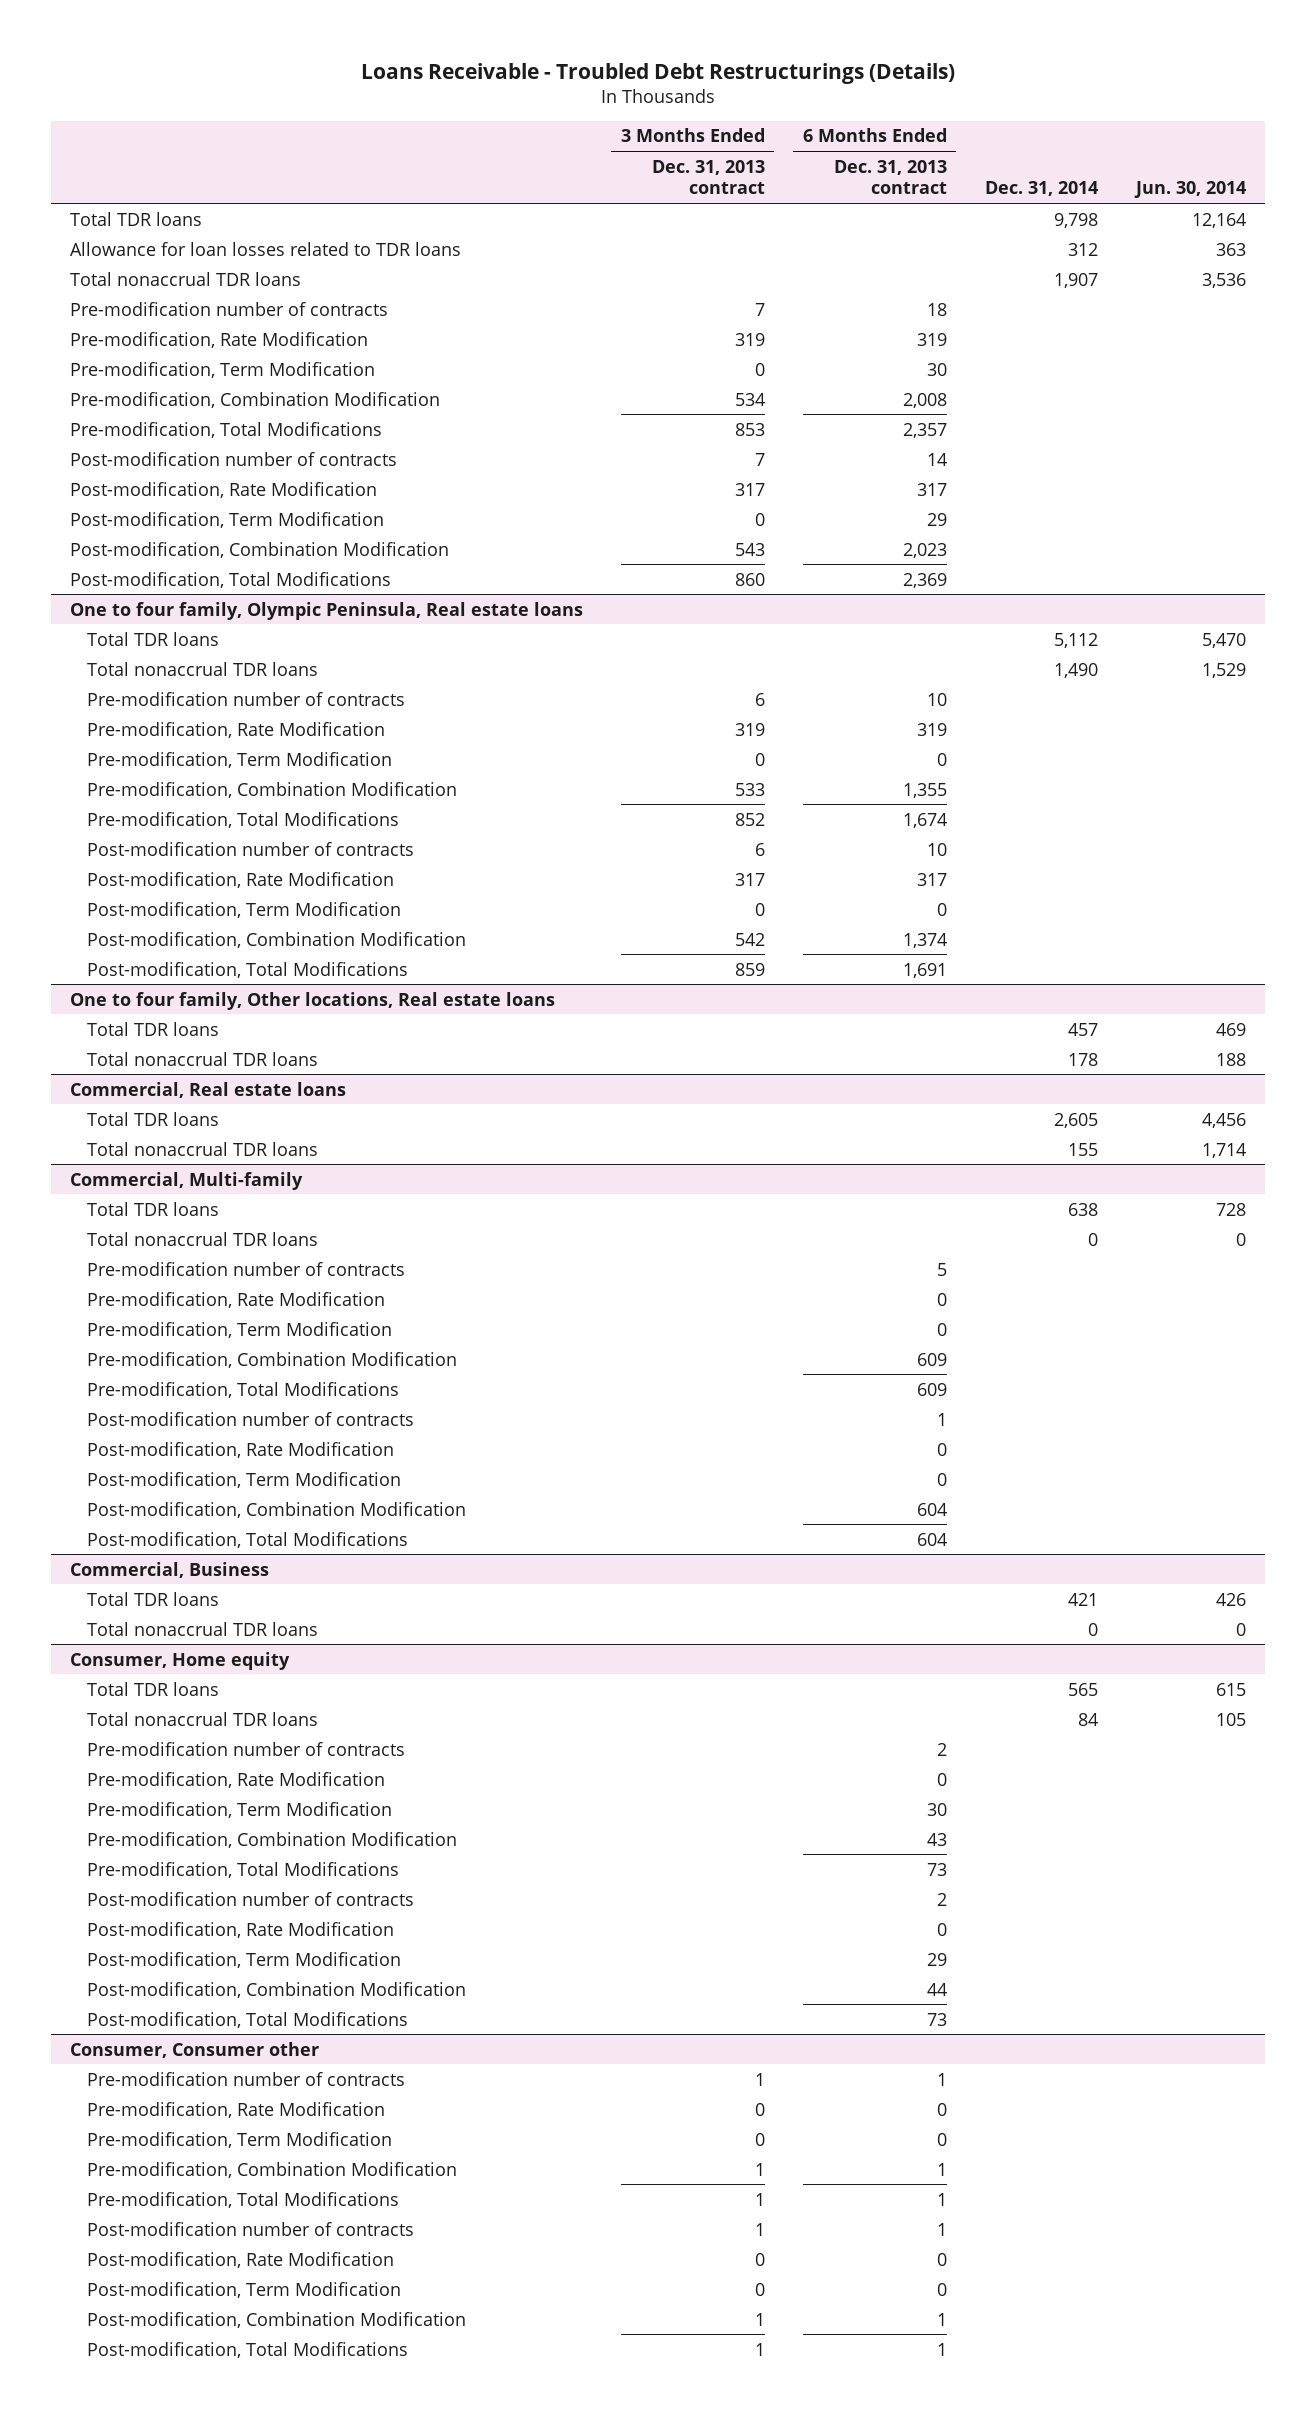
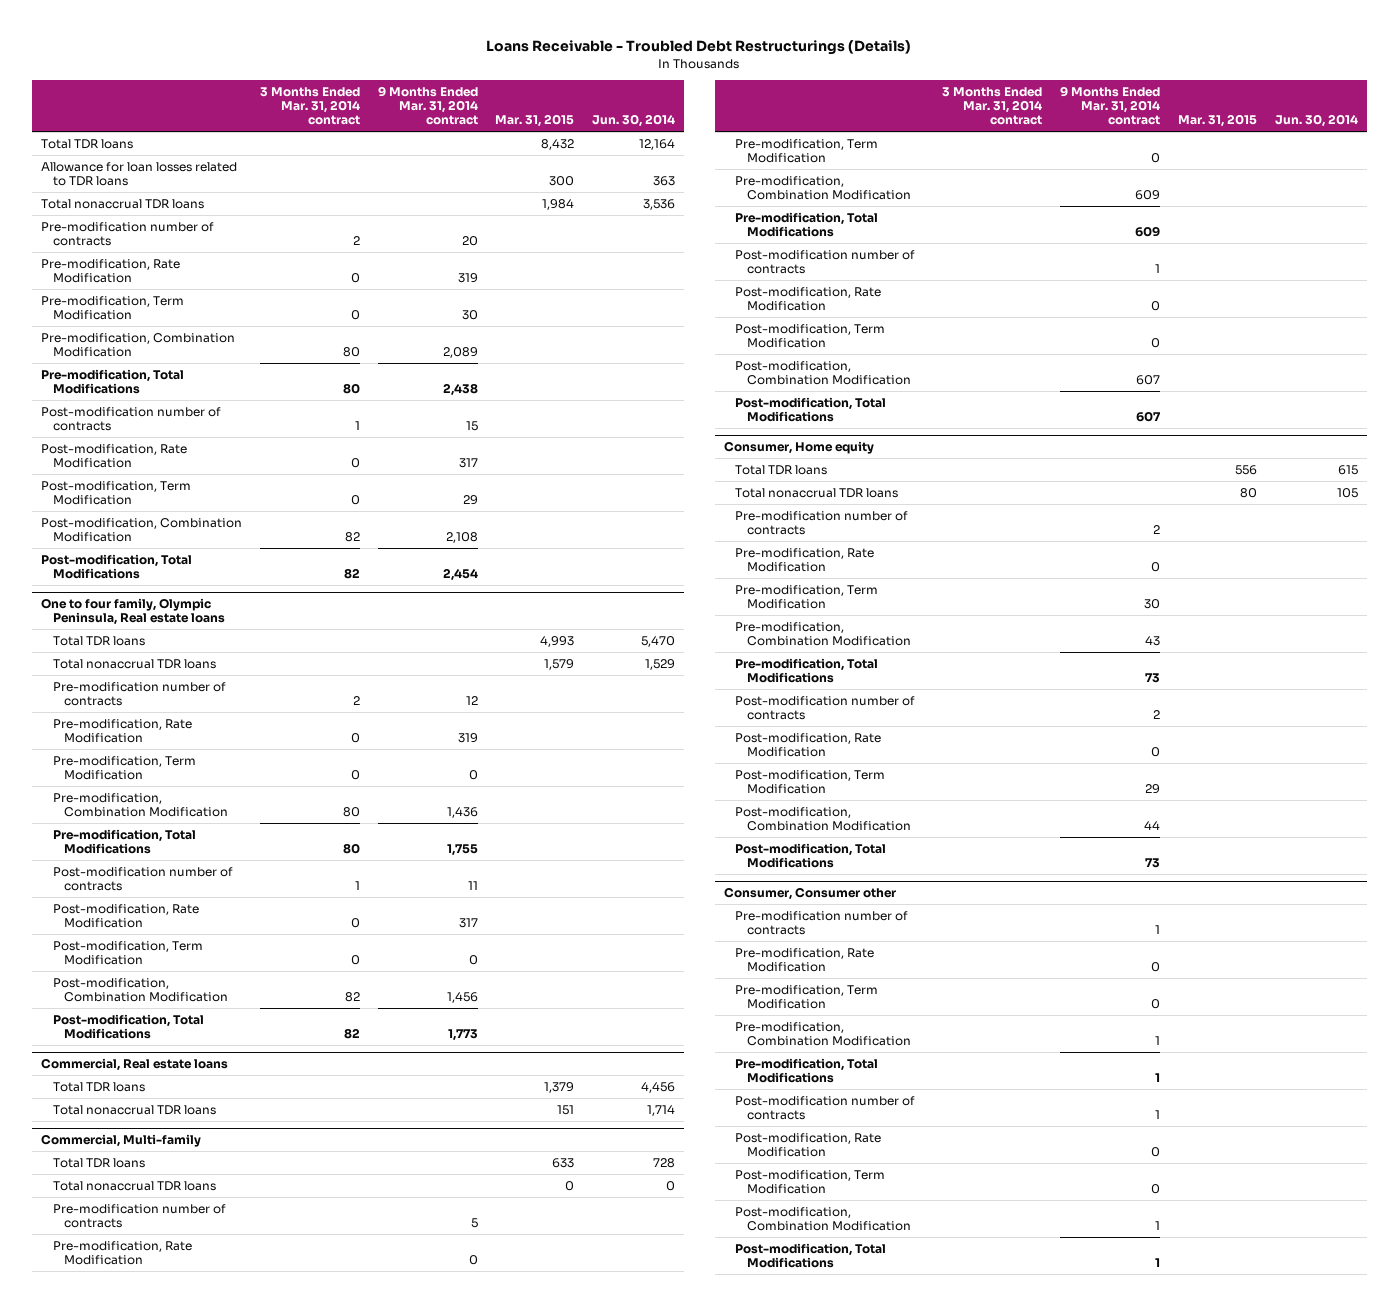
- | 3 Months Ended Dec. 31, 2013 contract | 6 Months Ended Dec. 31, 2013 contract | Dec. 31, 2014 | Jun. 30, 2014
+ | 3 Months Ended Mar. 31, 2014 contract | 9 Months Ended Mar. 31, 2014 contract | Mar. 31, 2015 | Jun. 30, 2014
- One to four family, Other locations, Real estate loans
- Total TDR loans | | | 457 | 469
- Total nonaccrual TDR loans | | | 178 | 188
- Commercial, Business
- Total TDR loans | | | 421 | 426
- Total nonaccrual TDR loans | | | 0 | 0

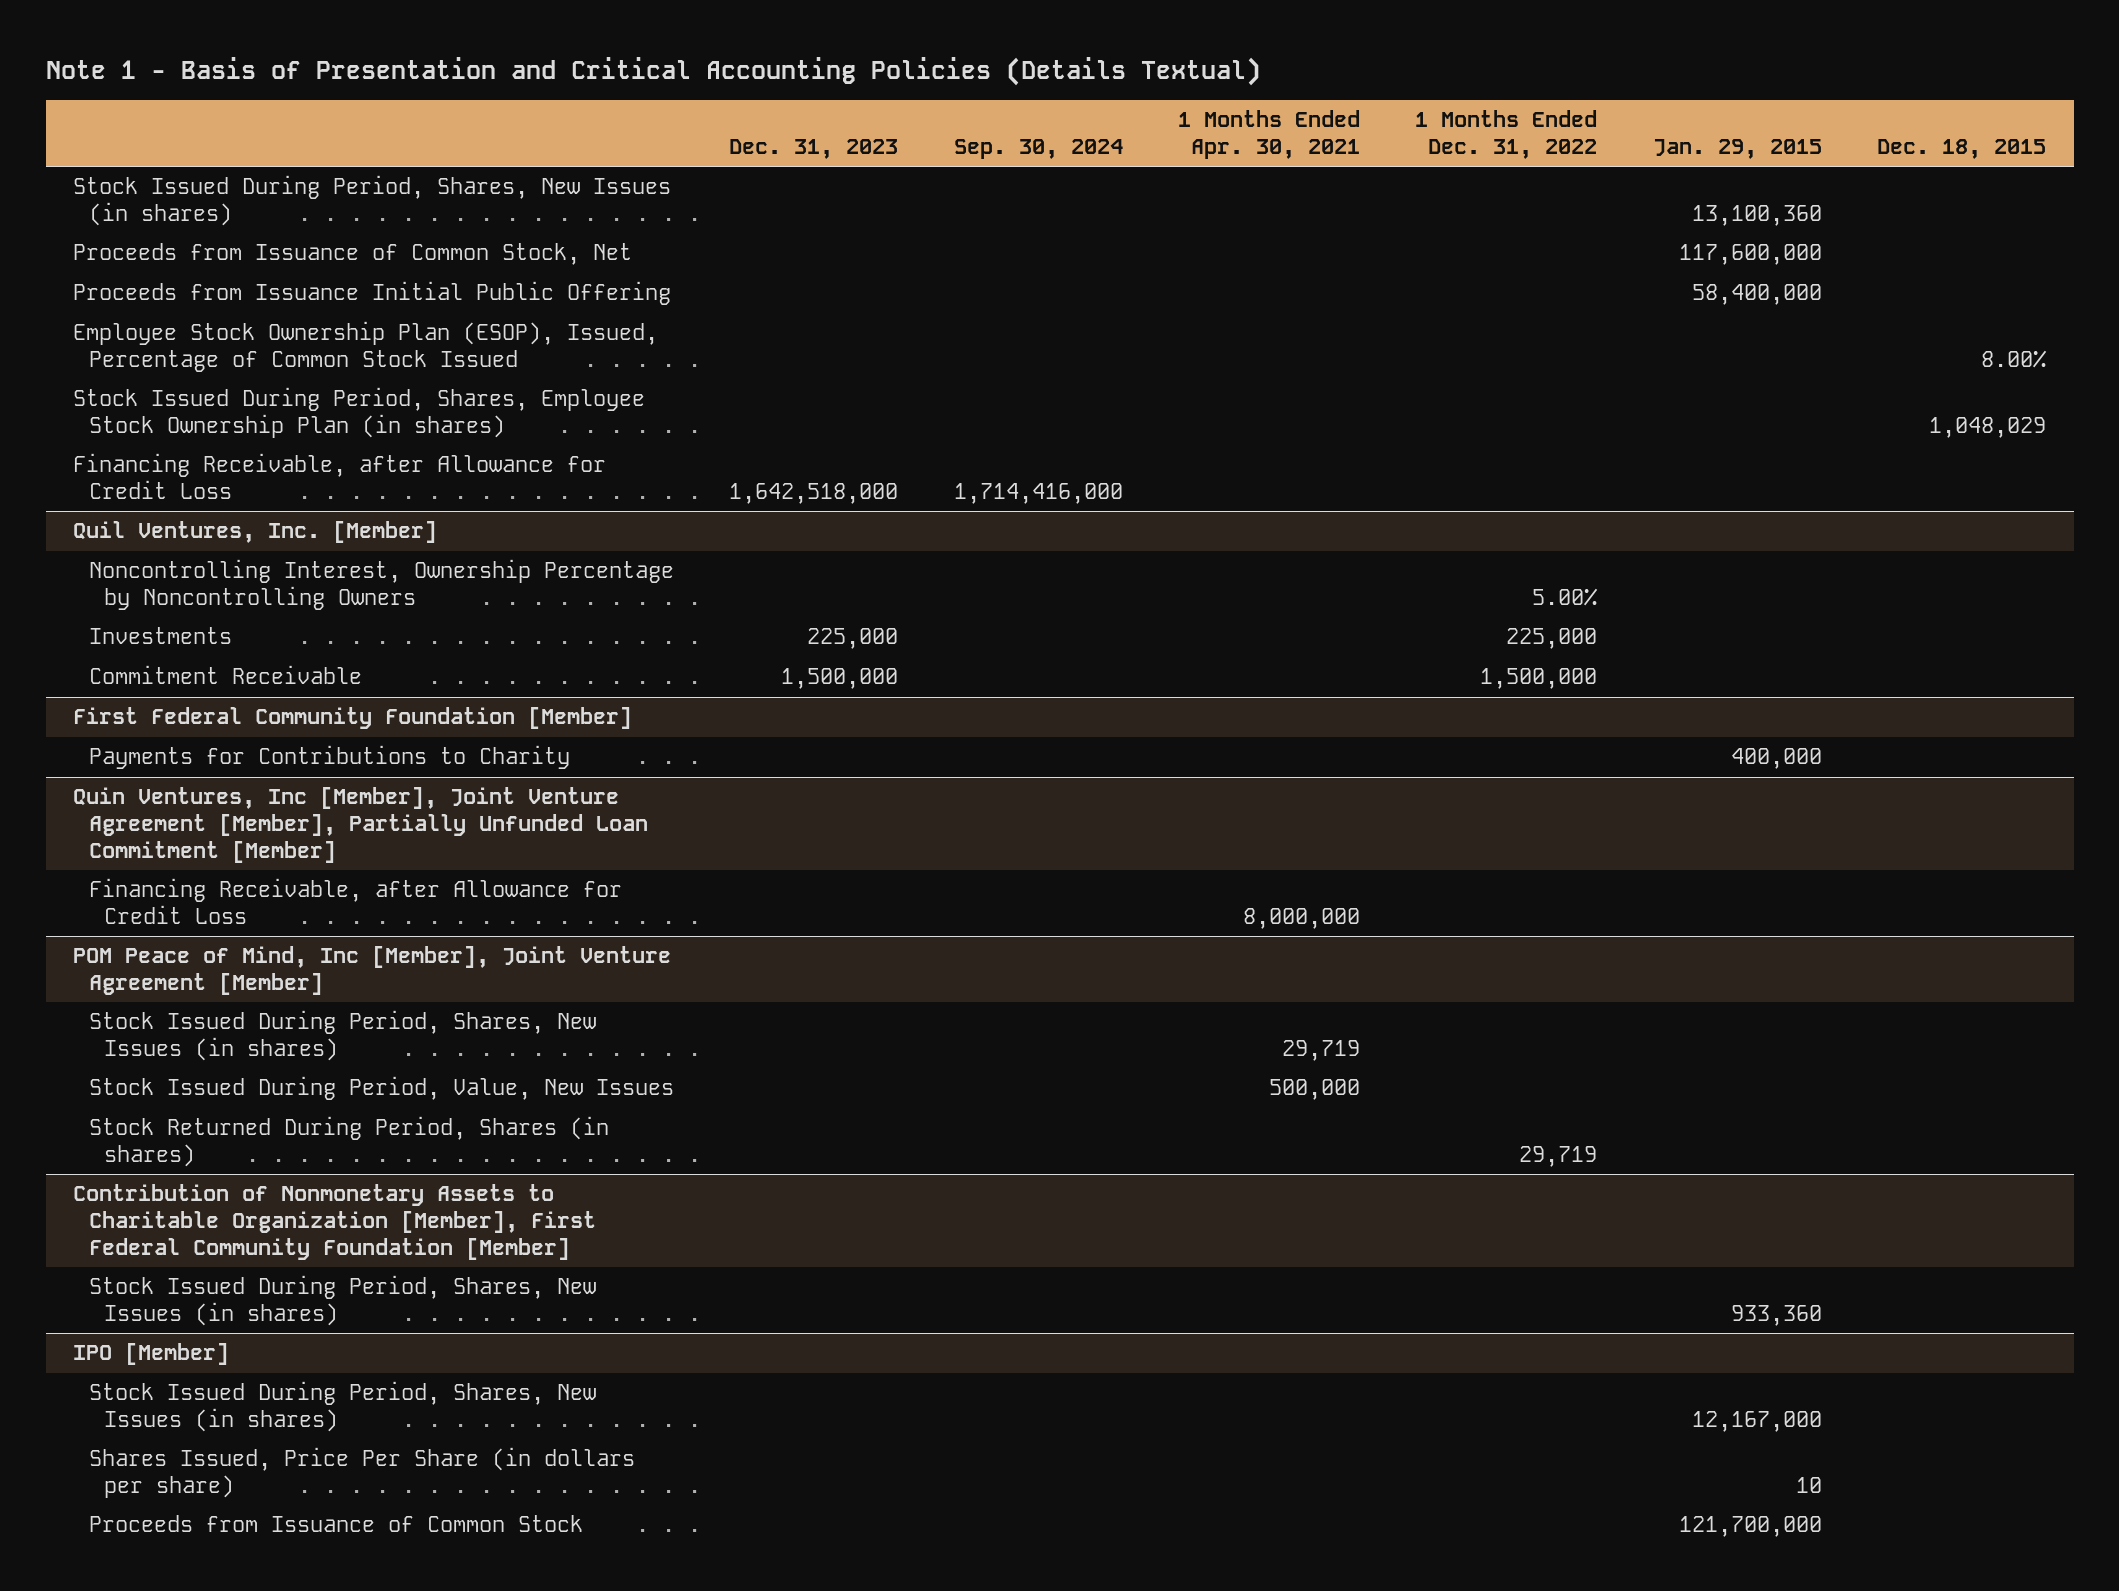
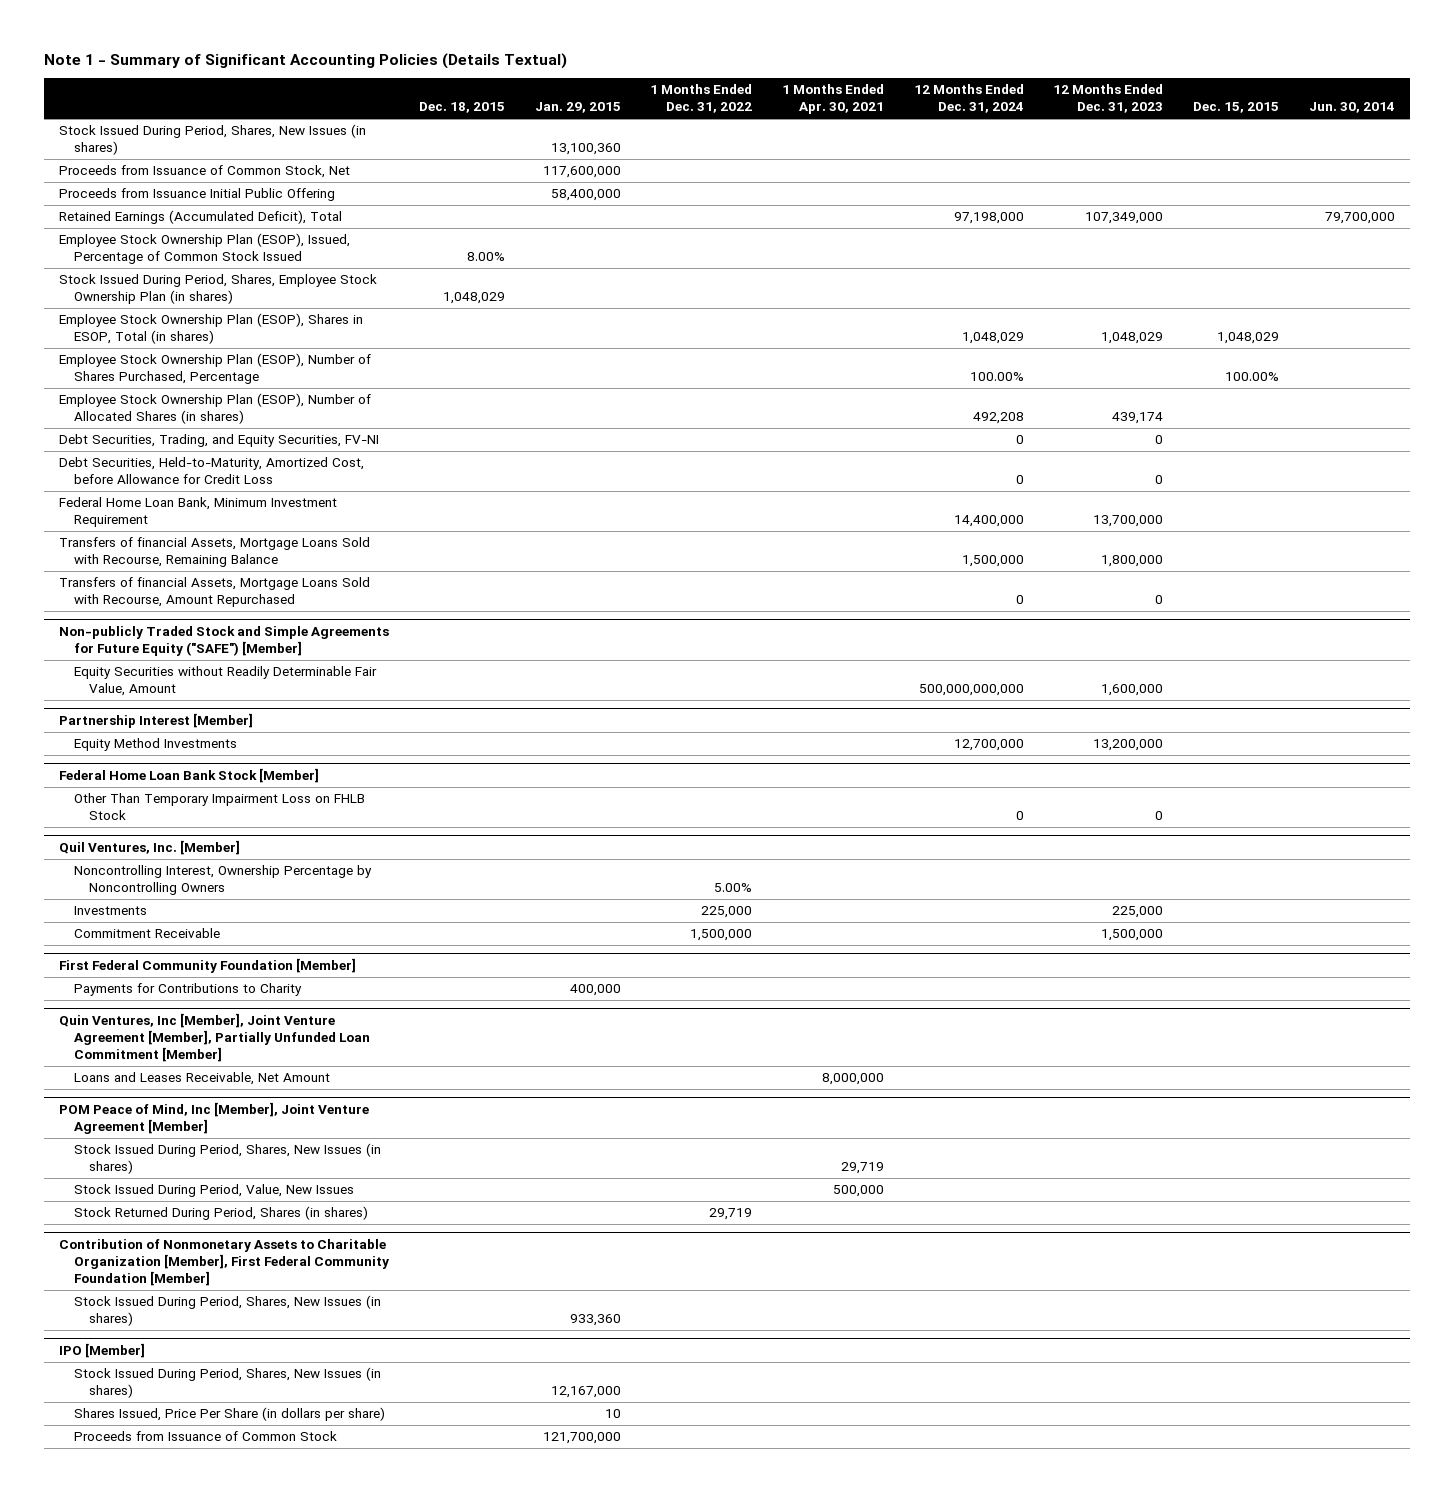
- Note 1 - Basis of Presentation and Critical Accounting Policies (Details Textual)
+ Note 1 - Summary of Significant Accounting Policies (Details Textual)
- | Dec. 31, 2023 | Sep. 30, 2024 | 1 Months Ended Apr. 30, 2021 | 1 Months Ended Dec. 31, 2022 | Jan. 29, 2015 | Dec. 18, 2015
+ | Dec. 18, 2015 | Jan. 29, 2015 | 1 Months Ended Dec. 31, 2022 | 1 Months Ended Apr. 30, 2021 | 12 Months Ended Dec. 31, 2024 | 12 Months Ended Dec. 31, 2023 | Dec. 15, 2015 | Jun. 30, 2014
+ Retained Earnings (Accumulated Deficit), Total | | | | | 97,198,000 | 107,349,000 | | 79,700,000
- Financing Receivable, after Allowance for Credit Loss | 1,642,518,000 | 1,714,416,000 | | | |
+ Employee Stock Ownership Plan (ESOP), Shares in ESOP, Total (in shares) | | | | | 1,048,029 | 1,048,029 | 1,048,029 |
+ Employee Stock Ownership Plan (ESOP), Number of Shares Purchased, Percentage | | | | | 100.00% | | 100.00% |
+ Employee Stock Ownership Plan (ESOP), Number of Allocated Shares (in shares) | | | | | 492,208 | 439,174 | |
+ Debt Securities, Trading, and Equity Securities, FV-NI | | | | | 0 | 0 | |
+ Debt Securities, Held-to-Maturity, Amortized Cost, before Allowance for Credit Loss | | | | | 0 | 0 | |
+ Federal Home Loan Bank, Minimum Investment Requirement | | | | | 14,400,000 | 13,700,000 | |
+ Transfers of financial Assets, Mortgage Loans Sold with Recourse, Remaining Balance | | | | | 1,500,000 | 1,800,000 | |
+ Transfers of financial Assets, Mortgage Loans Sold with Recourse, Amount Repurchased | | | | | 0 | 0 | |
+ Non-publicly Traded Stock and Simple Agreements for Future Equity ("SAFE") [Member]
+ Equity Securities without Readily Determinable Fair Value, Amount | | | | | 500,000,000,000 | 1,600,000 | |
+ Partnership Interest [Member]
+ Equity Method Investments | | | | | 12,700,000 | 13,200,000 | |
+ Federal Home Loan Bank Stock [Member]
+ Other Than Temporary Impairment Loss on FHLB Stock | | | | | 0 | 0 | |
@ Quin Ventures, Inc [Member], Joint Venture Agreement [Member], Partially Unfunded Loan Commitment [Member]
- Financing Receivable, after Allowance for Credit Loss | | | 8,000,000 | | |
+ Loans and Leases Receivable, Net Amount | | | | 8,000,000 | | | |

